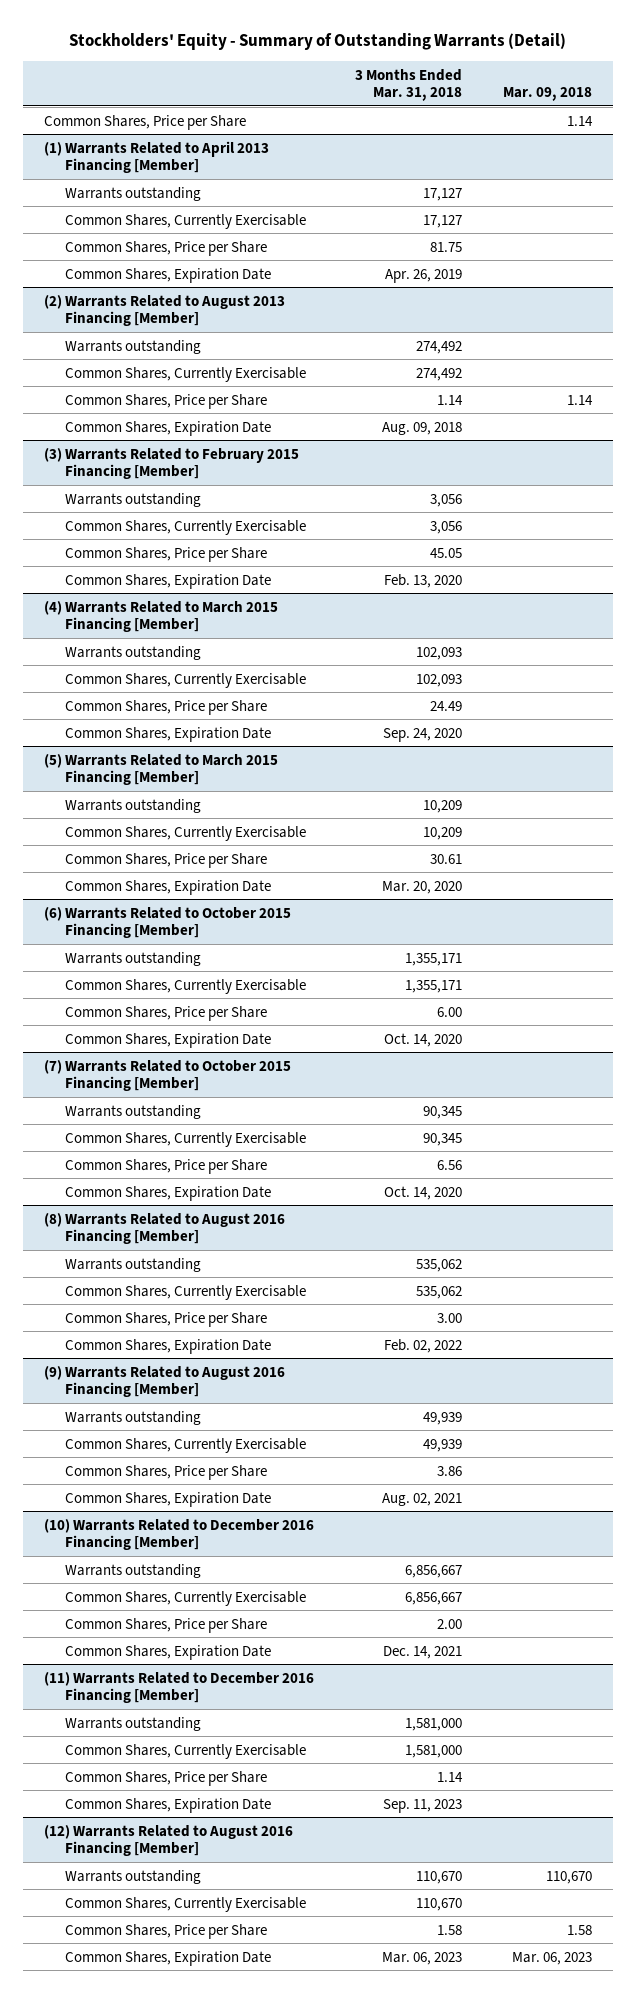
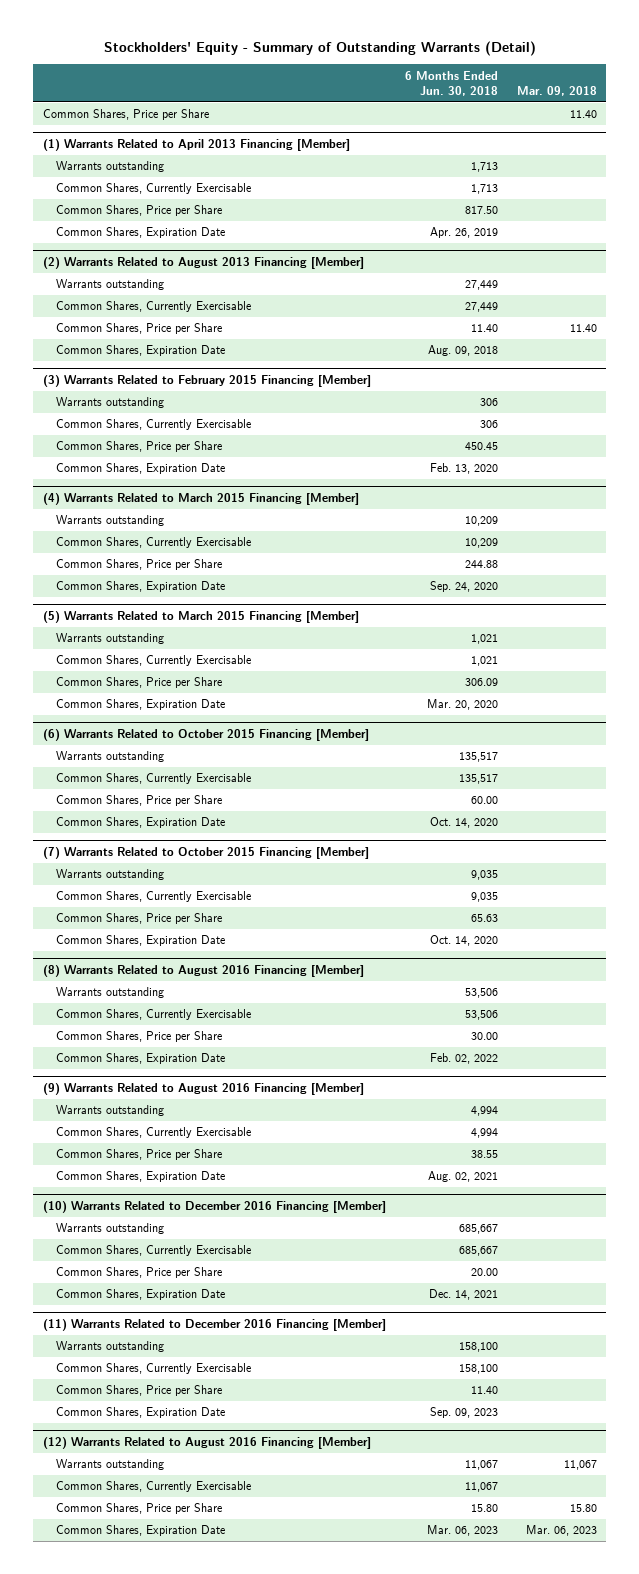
- | 3 Months Ended Mar. 31, 2018 | Mar. 09, 2018
+ | 6 Months Ended Jun. 30, 2018 | Mar. 09, 2018
- Common Shares, Price per Share | | 1.14
+ Common Shares, Price per Share | | 11.40
@ (2) Warrants Related to August 2013 Financing [Member]
- Common Shares, Price per Share | 1.14 | 1.14
+ Common Shares, Price per Share | 11.40 | 11.40
@ (12) Warrants Related to August 2016 Financing [Member]
- Warrants outstanding | 110,670 | 110,670
+ Warrants outstanding | 11,067 | 11,067
- Common Shares, Price per Share | 1.58 | 1.58
+ Common Shares, Price per Share | 15.80 | 15.80

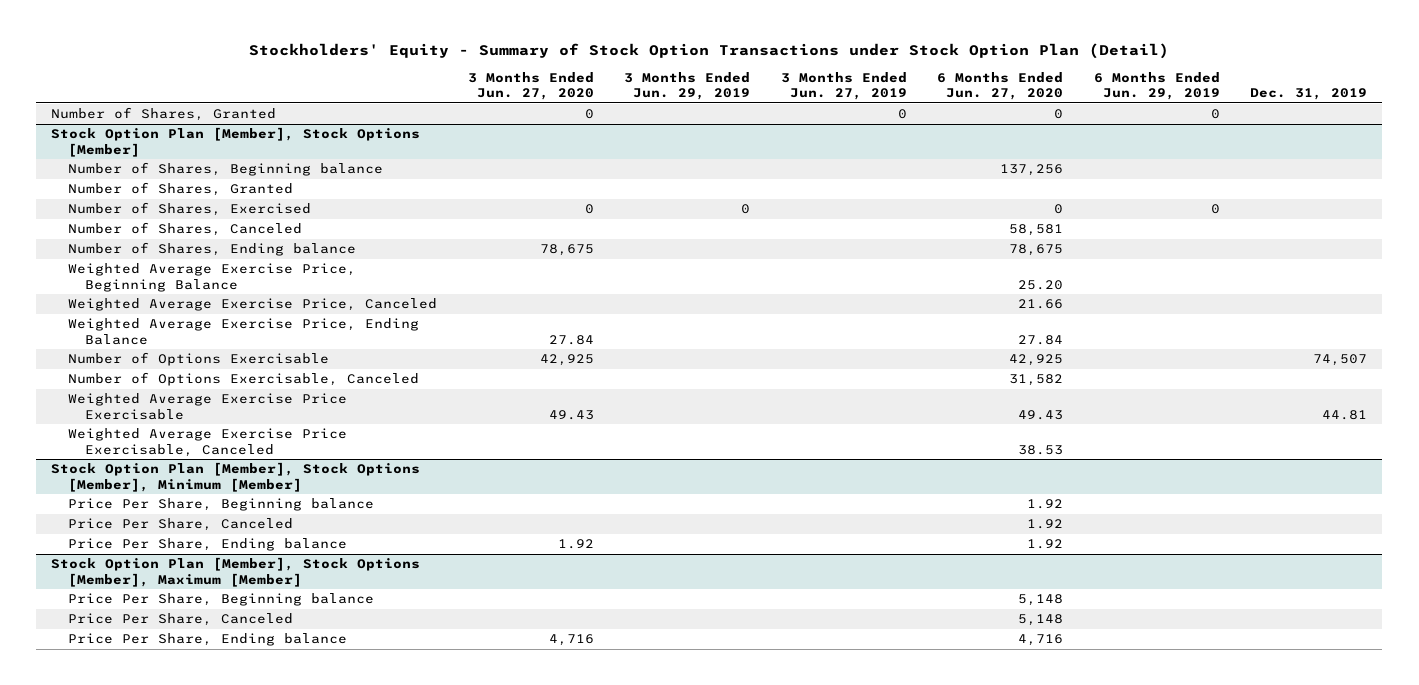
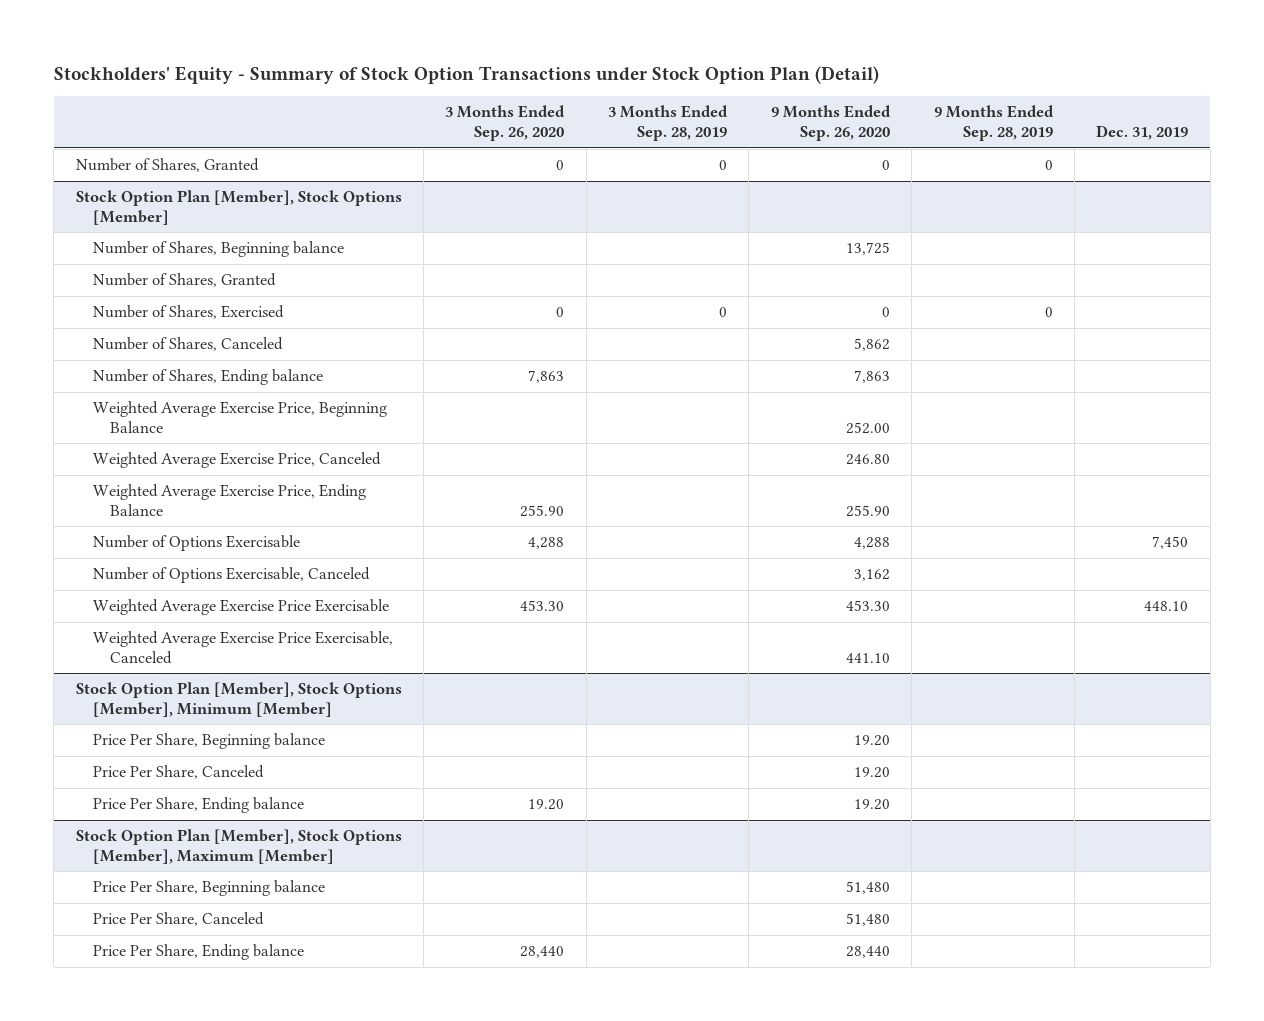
- | 3 Months Ended Jun. 27, 2020 | 3 Months Ended Jun. 29, 2019 | 3 Months Ended Jun. 27, 2019 | 6 Months Ended Jun. 27, 2020 | 6 Months Ended Jun. 29, 2019 | Dec. 31, 2019
+ | 3 Months Ended Sep. 26, 2020 | 3 Months Ended Sep. 28, 2019 | 9 Months Ended Sep. 26, 2020 | 9 Months Ended Sep. 28, 2019 | Dec. 31, 2019
@ Stock Option Plan [Member], Stock Options [Member]
- Number of Options Exercisable | 42,925 | | | 42,925 | | 74,507
+ Number of Options Exercisable | 4,288 | | 4,288 | | 7,450
- Weighted Average Exercise Price Exercisable | 49.43 | | | 49.43 | | 44.81
+ Weighted Average Exercise Price Exercisable | 453.30 | | 453.30 | | 448.10

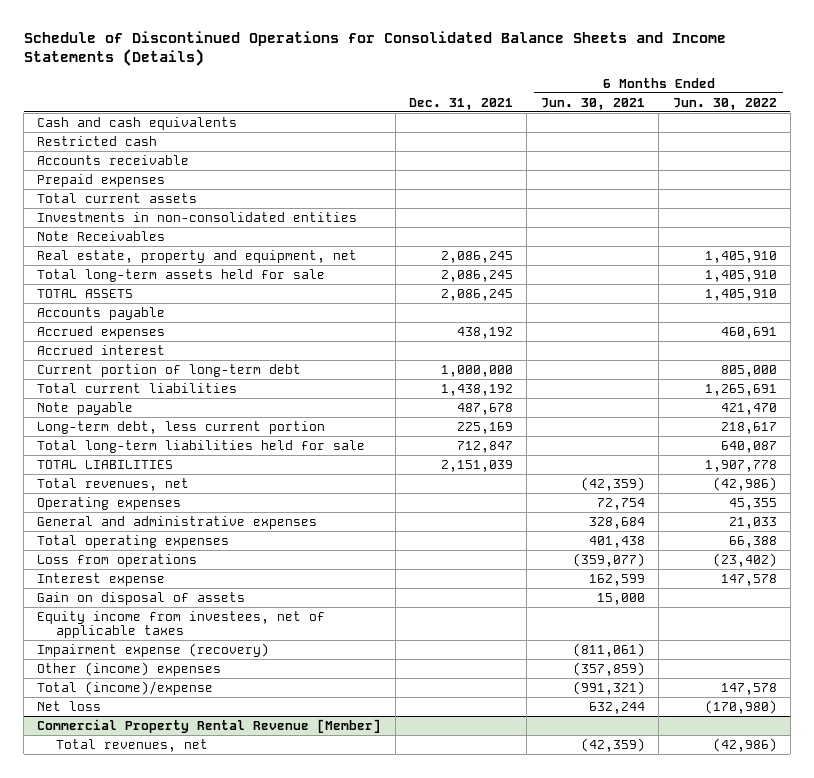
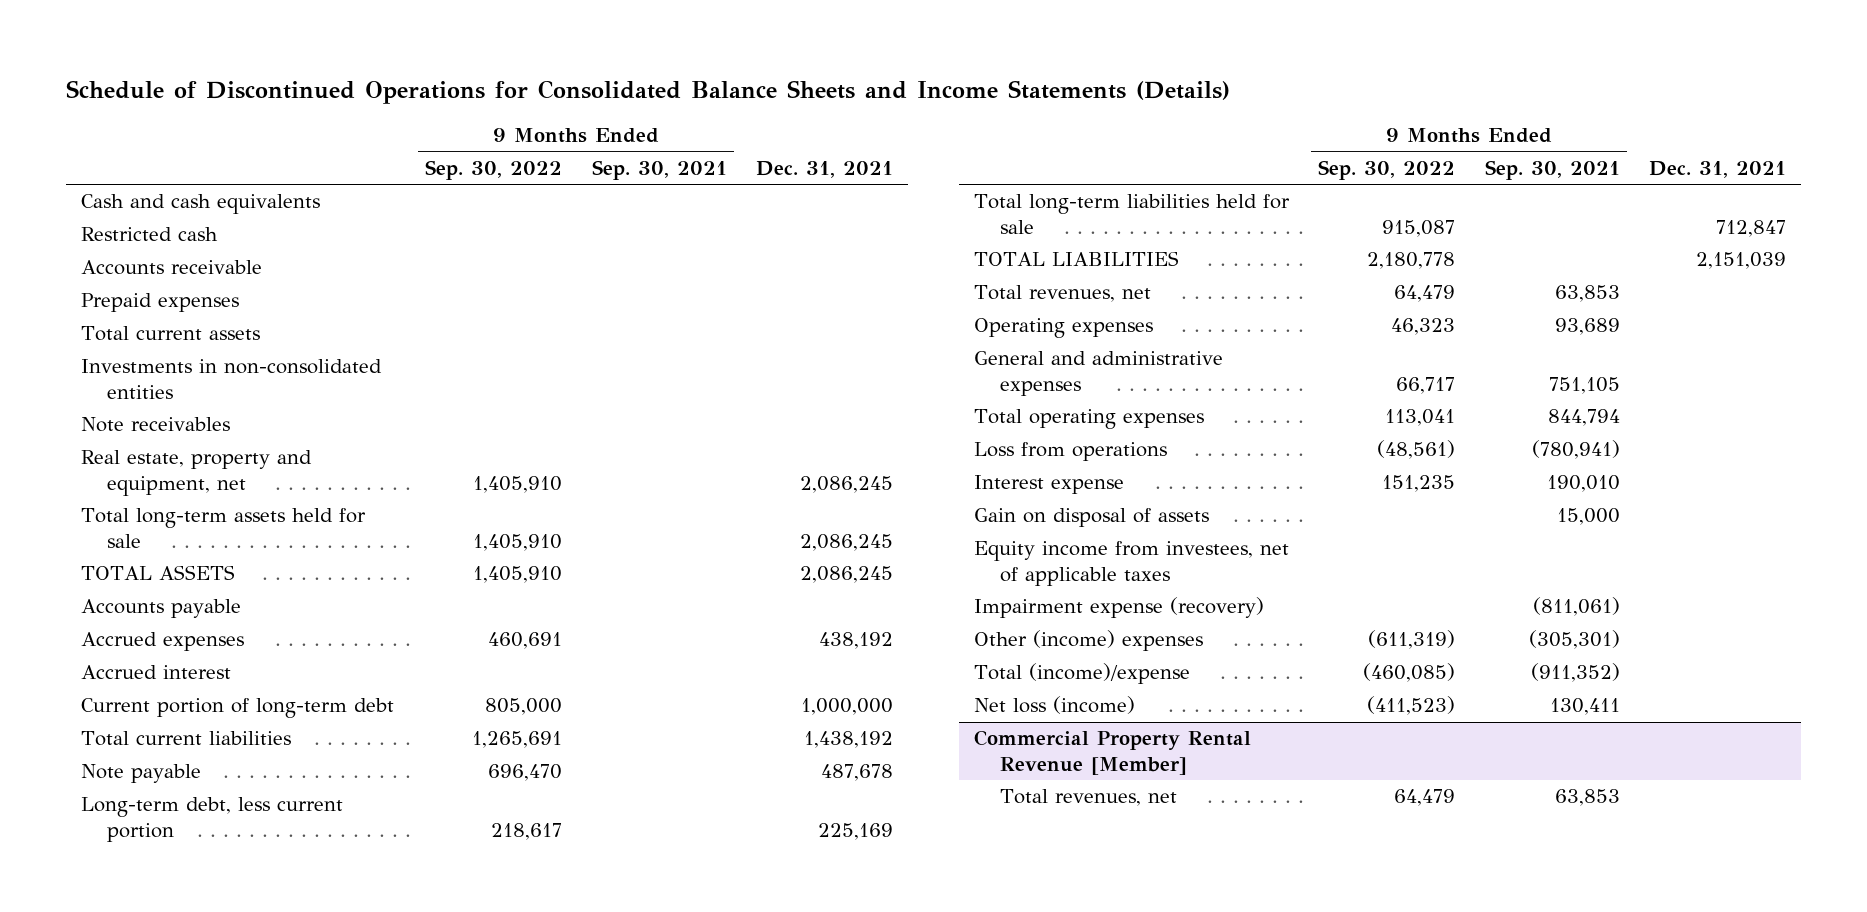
- | Dec. 31, 2021 | 6 Months Ended Jun. 30, 2021 | 6 Months Ended Jun. 30, 2022
+ | 9 Months Ended Sep. 30, 2022 | 9 Months Ended Sep. 30, 2021 | Dec. 31, 2021
- Note Receivables
+ Note receivables
- Net loss | | 632,244 | (170,980)
+ Net loss (income) | (411,523) | 130,411 |

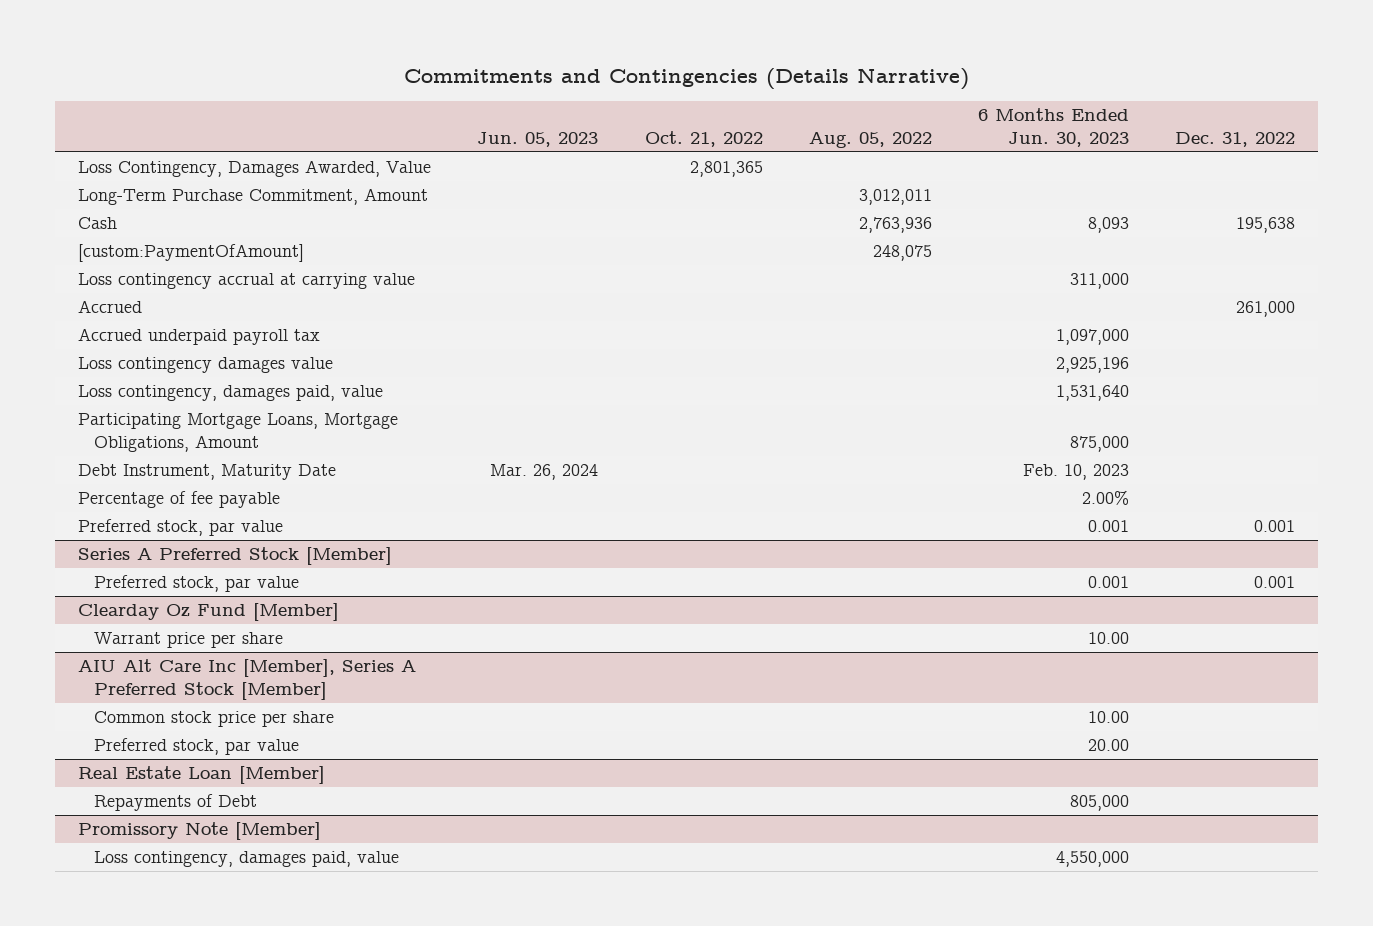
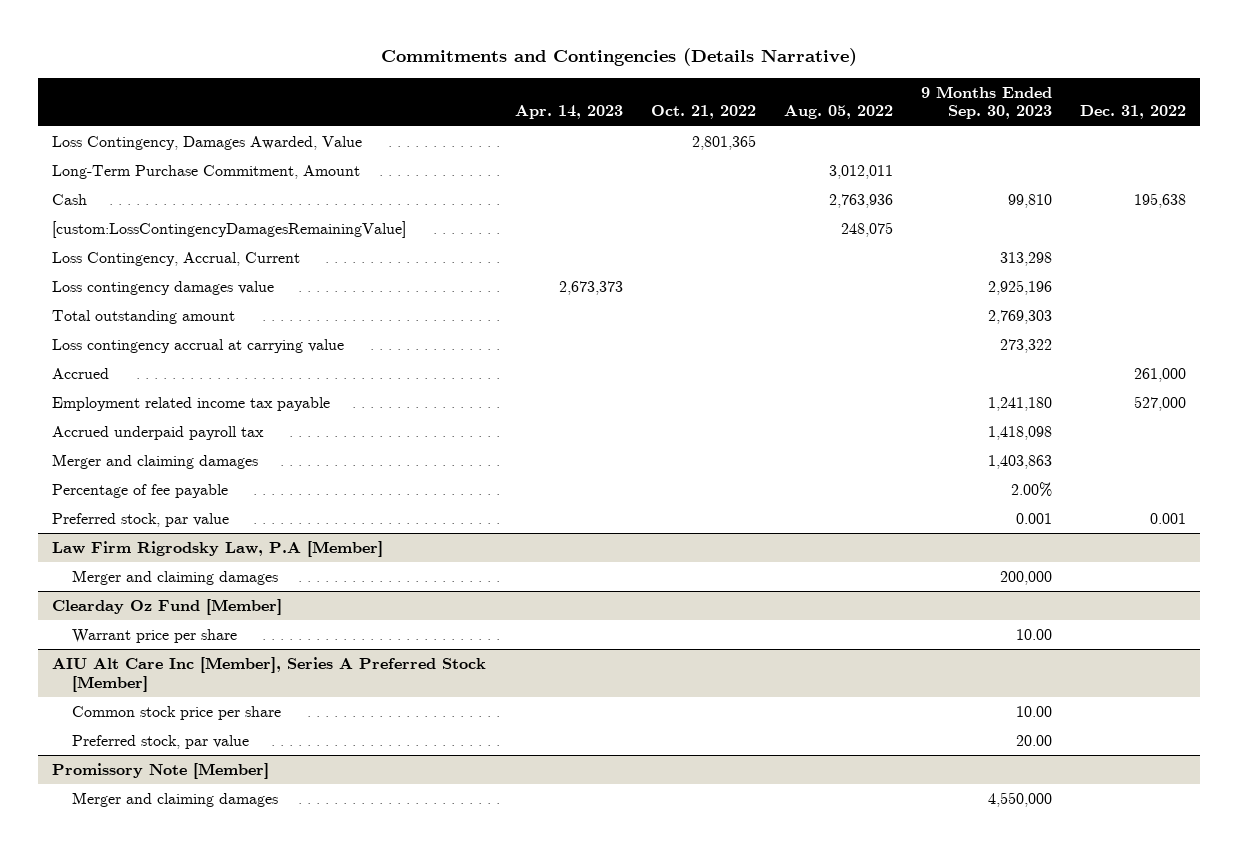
- | Jun. 05, 2023 | Oct. 21, 2022 | Aug. 05, 2022 | 6 Months Ended Jun. 30, 2023 | Dec. 31, 2022
+ | Apr. 14, 2023 | Oct. 21, 2022 | Aug. 05, 2022 | 9 Months Ended Sep. 30, 2023 | Dec. 31, 2022
- [custom:PaymentOfAmount] | | | 248,075 | |
+ [custom:LossContingencyDamagesRemainingValue] | | | 248,075 | |
+ Loss Contingency, Accrual, Current | | | | 313,298 |
moved up: Loss contingency damages value | 2,673,373 | | | 2,925,196 |
+ Total outstanding amount | | | | 2,769,303 |
+ Employment related income tax payable | | | | 1,241,180 | 527,000
- Loss contingency, damages paid, value | | | | 1,531,640 |
- Participating Mortgage Loans, Mortgage Obligations, Amount | | | | 875,000 |
- Debt Instrument, Maturity Date | Mar. 26, 2024 | | | Feb. 10, 2023 |
+ Merger and claiming damages | | | | 1,403,863 |
- Series A Preferred Stock [Member]
- Preferred stock, par value | | | | 0.001 | 0.001
+ Law Firm Rigrodsky Law, P.A [Member]
+ Merger and claiming damages | | | | 200,000 |
- Real Estate Loan [Member]
- Repayments of Debt | | | | 805,000 |
@ Promissory Note [Member]
- Loss contingency, damages paid, value | | | | 4,550,000 |
+ Merger and claiming damages | | | | 4,550,000 |

